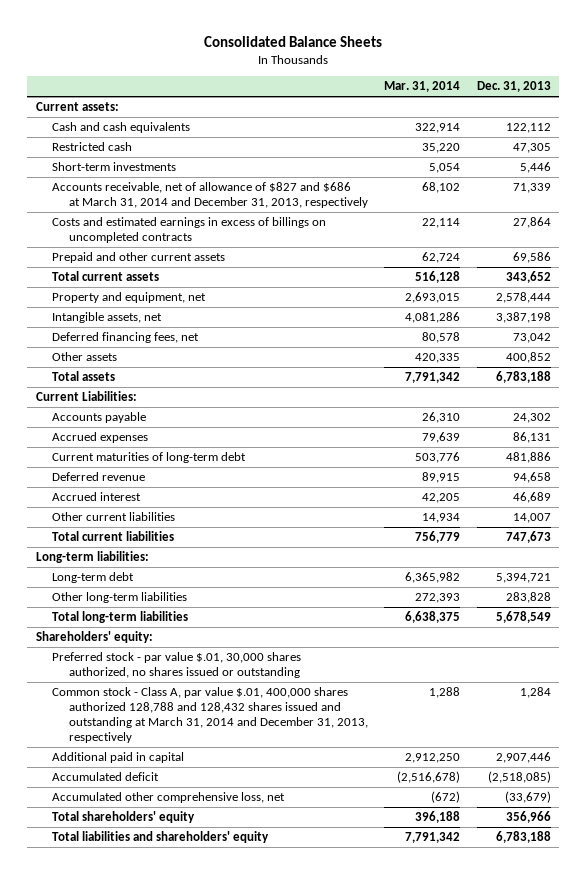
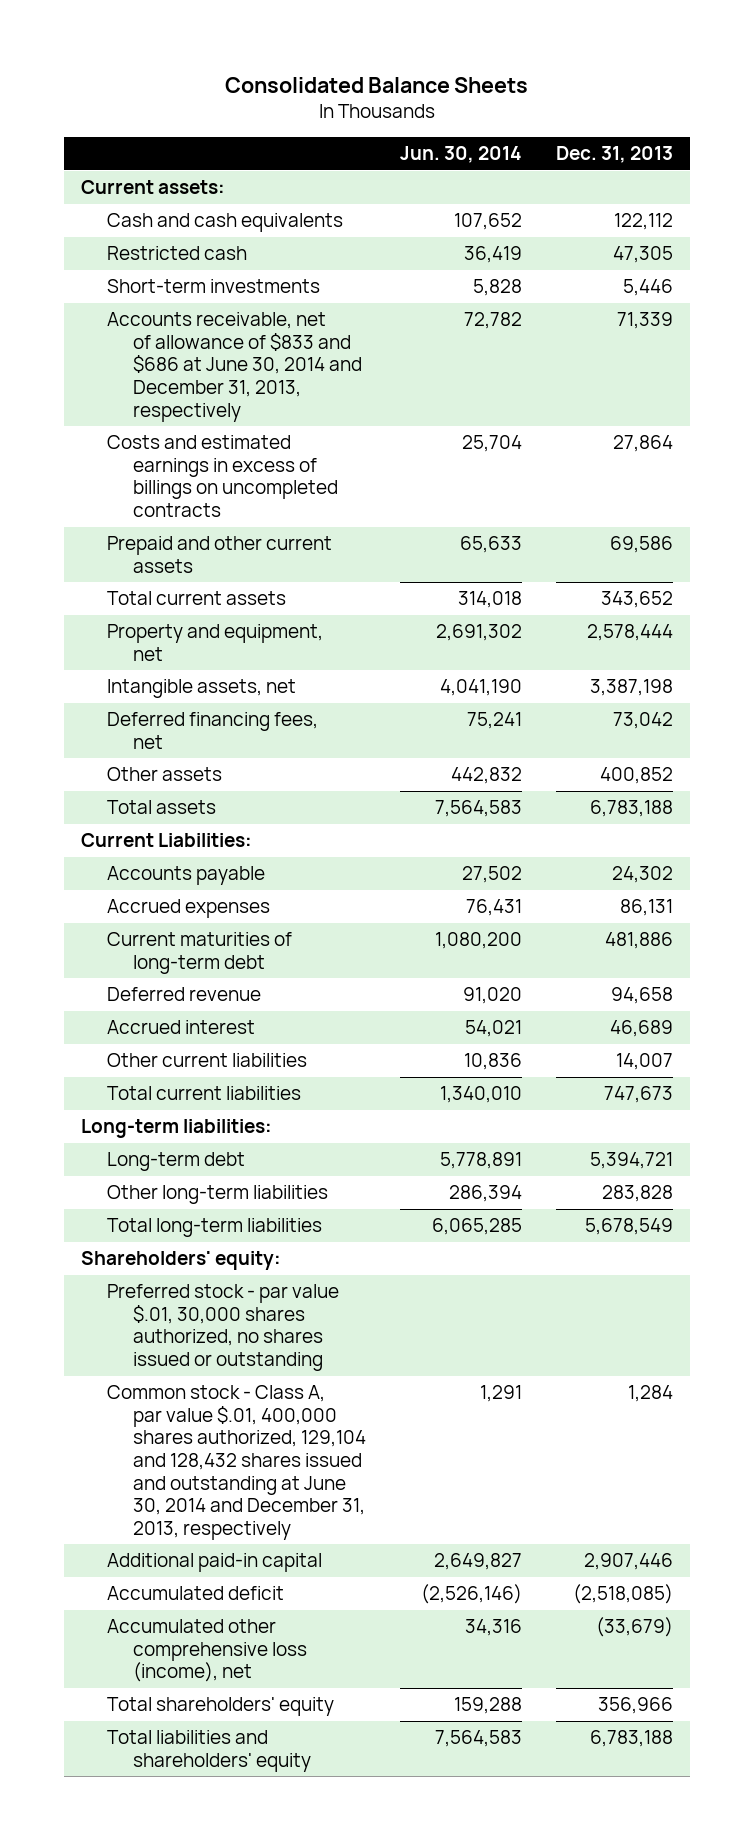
- | Mar. 31, 2014 | Dec. 31, 2013
+ | Jun. 30, 2014 | Dec. 31, 2013
- Accounts receivable, net of allowance of $827 and $686 at March 31, 2014 and December 31, 2013, respectively | 68,102 | 71,339
+ Accounts receivable, net of allowance of $833 and $686 at June 30, 2014 and December 31, 2013, respectively | 72,782 | 71,339
- Common stock - Class A, par value $.01, 400,000 shares authorized 128,788 and 128,432 shares issued and outstanding at March 31, 2014 and December 31, 2013, respectively | 1,288 | 1,284
- Additional paid in capital | 2,912,250 | 2,907,446
+ Common stock - Class A, par value $.01, 400,000 shares authorized, 129,104 and 128,432 shares issued and outstanding at June 30, 2014 and December 31, 2013, respectively | 1,291 | 1,284
+ Additional paid-in capital | 2,649,827 | 2,907,446
- Accumulated other comprehensive loss, net | (672) | (33,679)
+ Accumulated other comprehensive loss (income), net | 34,316 | (33,679)

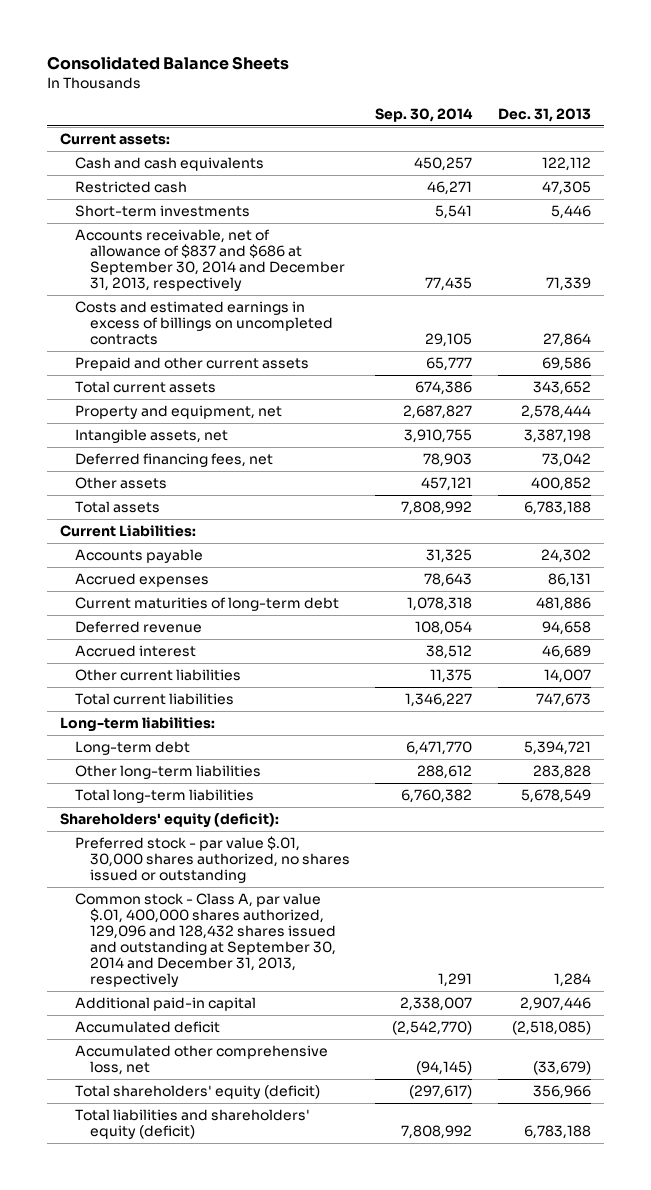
- | Jun. 30, 2014 | Dec. 31, 2013
+ | Sep. 30, 2014 | Dec. 31, 2013
- Accounts receivable, net of allowance of $833 and $686 at June 30, 2014 and December 31, 2013, respectively | 72,782 | 71,339
+ Accounts receivable, net of allowance of $837 and $686 at September 30, 2014 and December 31, 2013, respectively | 77,435 | 71,339
- Shareholders' equity:
+ Shareholders' equity (deficit):
- Common stock - Class A, par value $.01, 400,000 shares authorized, 129,104 and 128,432 shares issued and outstanding at June 30, 2014 and December 31, 2013, respectively | 1,291 | 1,284
+ Common stock - Class A, par value $.01, 400,000 shares authorized, 129,096 and 128,432 shares issued and outstanding at September 30, 2014 and December 31, 2013, respectively | 1,291 | 1,284
- Accumulated other comprehensive loss (income), net | 34,316 | (33,679)
- Total shareholders' equity | 159,288 | 356,966
- Total liabilities and shareholders' equity | 7,564,583 | 6,783,188
+ Accumulated other comprehensive loss, net | (94,145) | (33,679)
+ Total shareholders' equity (deficit) | (297,617) | 356,966
+ Total liabilities and shareholders' equity (deficit) | 7,808,992 | 6,783,188

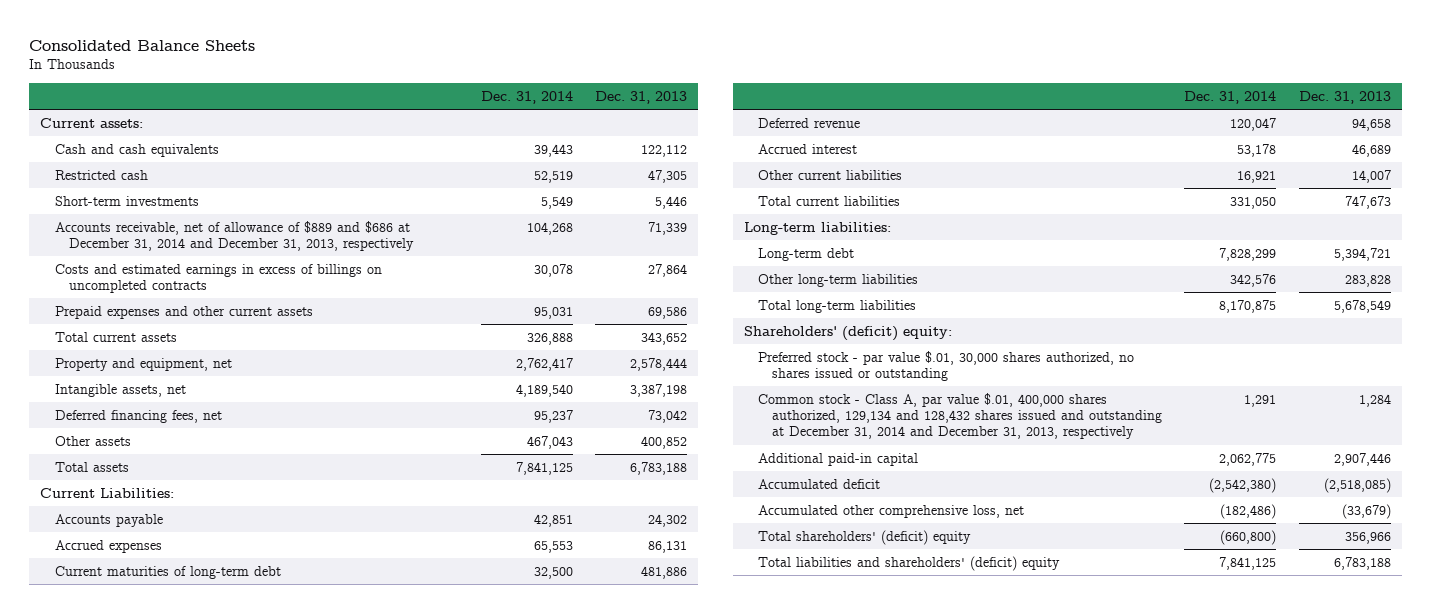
- | Sep. 30, 2014 | Dec. 31, 2013
+ | Dec. 31, 2014 | Dec. 31, 2013
- Accounts receivable, net of allowance of $837 and $686 at September 30, 2014 and December 31, 2013, respectively | 77,435 | 71,339
+ Accounts receivable, net of allowance of $889 and $686 at December 31, 2014 and December 31, 2013, respectively | 104,268 | 71,339
- Prepaid and other current assets | 65,777 | 69,586
+ Prepaid expenses and other current assets | 95,031 | 69,586
- Shareholders' equity (deficit):
+ Shareholders' (deficit) equity:
- Common stock - Class A, par value $.01, 400,000 shares authorized, 129,096 and 128,432 shares issued and outstanding at September 30, 2014 and December 31, 2013, respectively | 1,291 | 1,284
+ Common stock - Class A, par value $.01, 400,000 shares authorized, 129,134 and 128,432 shares issued and outstanding at December 31, 2014 and December 31, 2013, respectively | 1,291 | 1,284
- Total shareholders' equity (deficit) | (297,617) | 356,966
- Total liabilities and shareholders' equity (deficit) | 7,808,992 | 6,783,188
+ Total shareholders' (deficit) equity | (660,800) | 356,966
+ Total liabilities and shareholders' (deficit) equity | 7,841,125 | 6,783,188

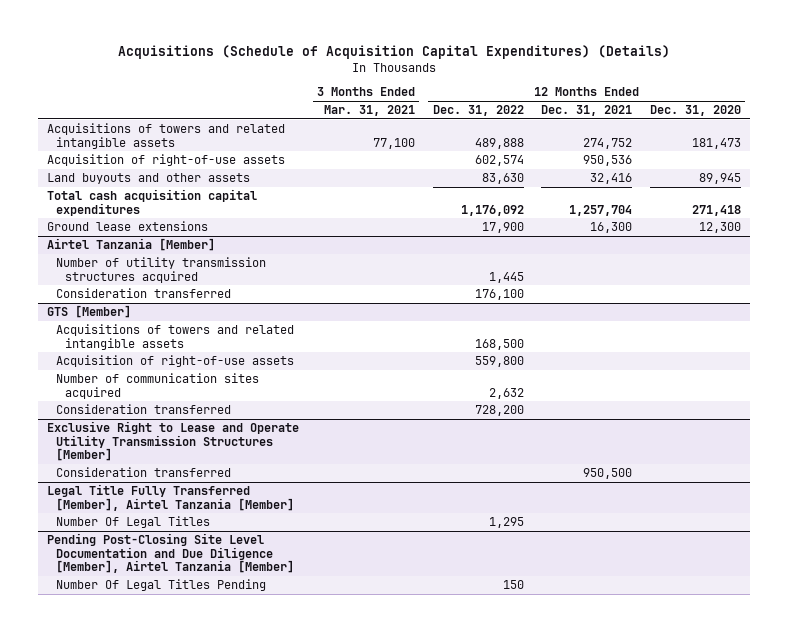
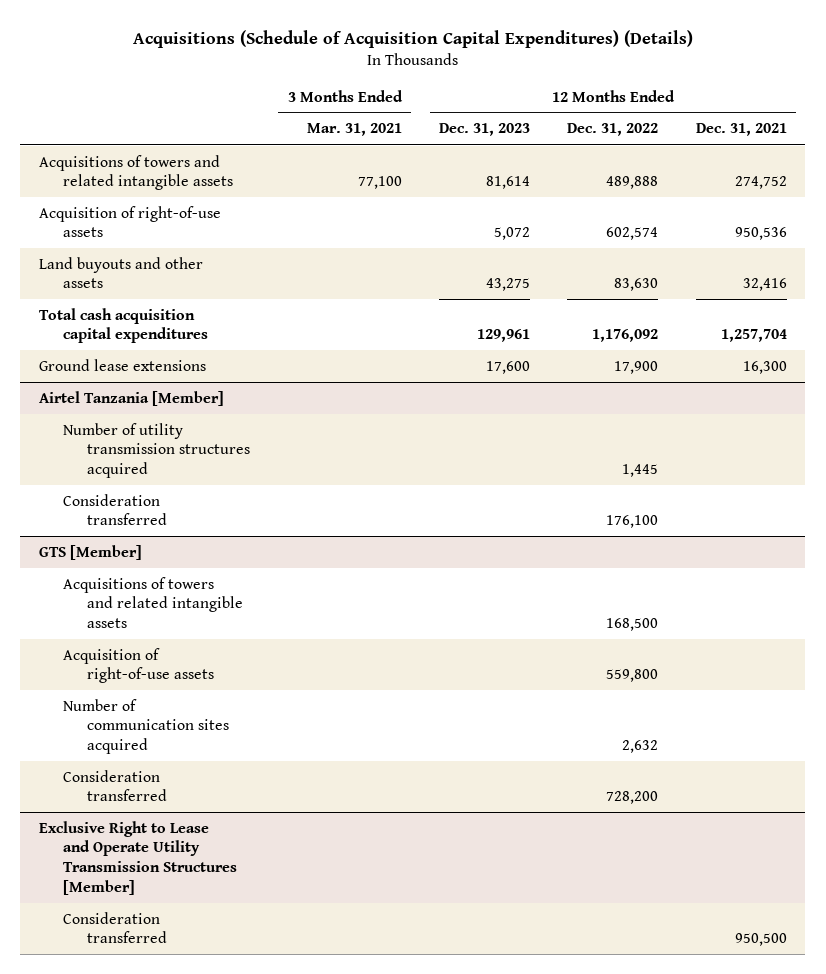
- | 3 Months Ended Mar. 31, 2021 | 12 Months Ended Dec. 31, 2022 | 12 Months Ended Dec. 31, 2021 | 12 Months Ended Dec. 31, 2020
+ | 3 Months Ended Mar. 31, 2021 | 12 Months Ended Dec. 31, 2023 | 12 Months Ended Dec. 31, 2022 | 12 Months Ended Dec. 31, 2021
- Legal Title Fully Transferred [Member], Airtel Tanzania [Member]
- Number Of Legal Titles | | 1,295 | |
- Pending Post-Closing Site Level Documentation and Due Diligence [Member], Airtel Tanzania [Member]
- Number Of Legal Titles Pending | | 150 | |

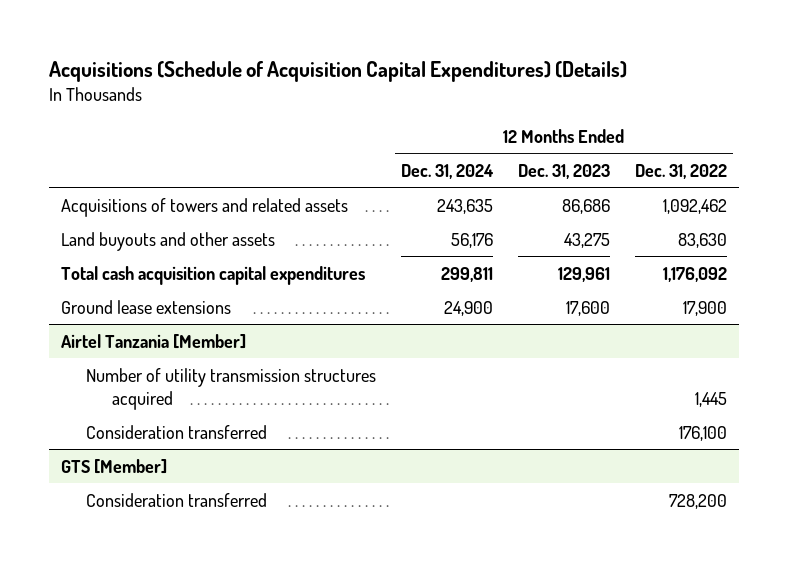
- | 3 Months Ended Mar. 31, 2021 | 12 Months Ended Dec. 31, 2023 | 12 Months Ended Dec. 31, 2022 | 12 Months Ended Dec. 31, 2021
+ | 12 Months Ended Dec. 31, 2024 | 12 Months Ended Dec. 31, 2023 | 12 Months Ended Dec. 31, 2022
- Acquisitions of towers and related intangible assets | 77,100 | 81,614 | 489,888 | 274,752
- Acquisition of right-of-use assets | | 5,072 | 602,574 | 950,536
+ Acquisitions of towers and related assets | 243,635 | 86,686 | 1,092,462
@ GTS [Member]
- Acquisitions of towers and related intangible assets | | | 168,500 |
- Acquisition of right-of-use assets | | | 559,800 |
- Number of communication sites acquired | | | 2,632 |
- Exclusive Right to Lease and Operate Utility Transmission Structures [Member]
- Consideration transferred | | | | 950,500

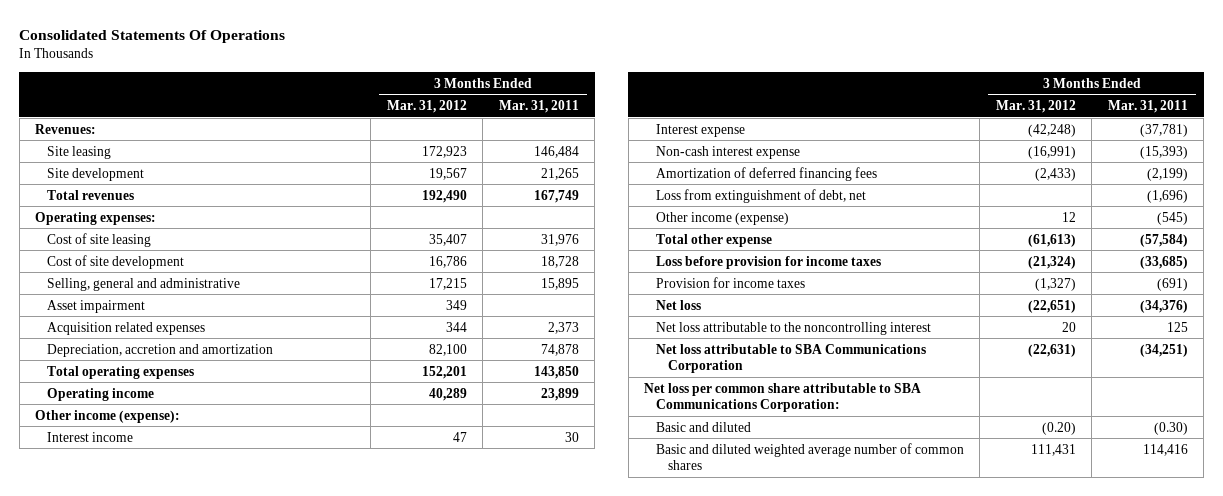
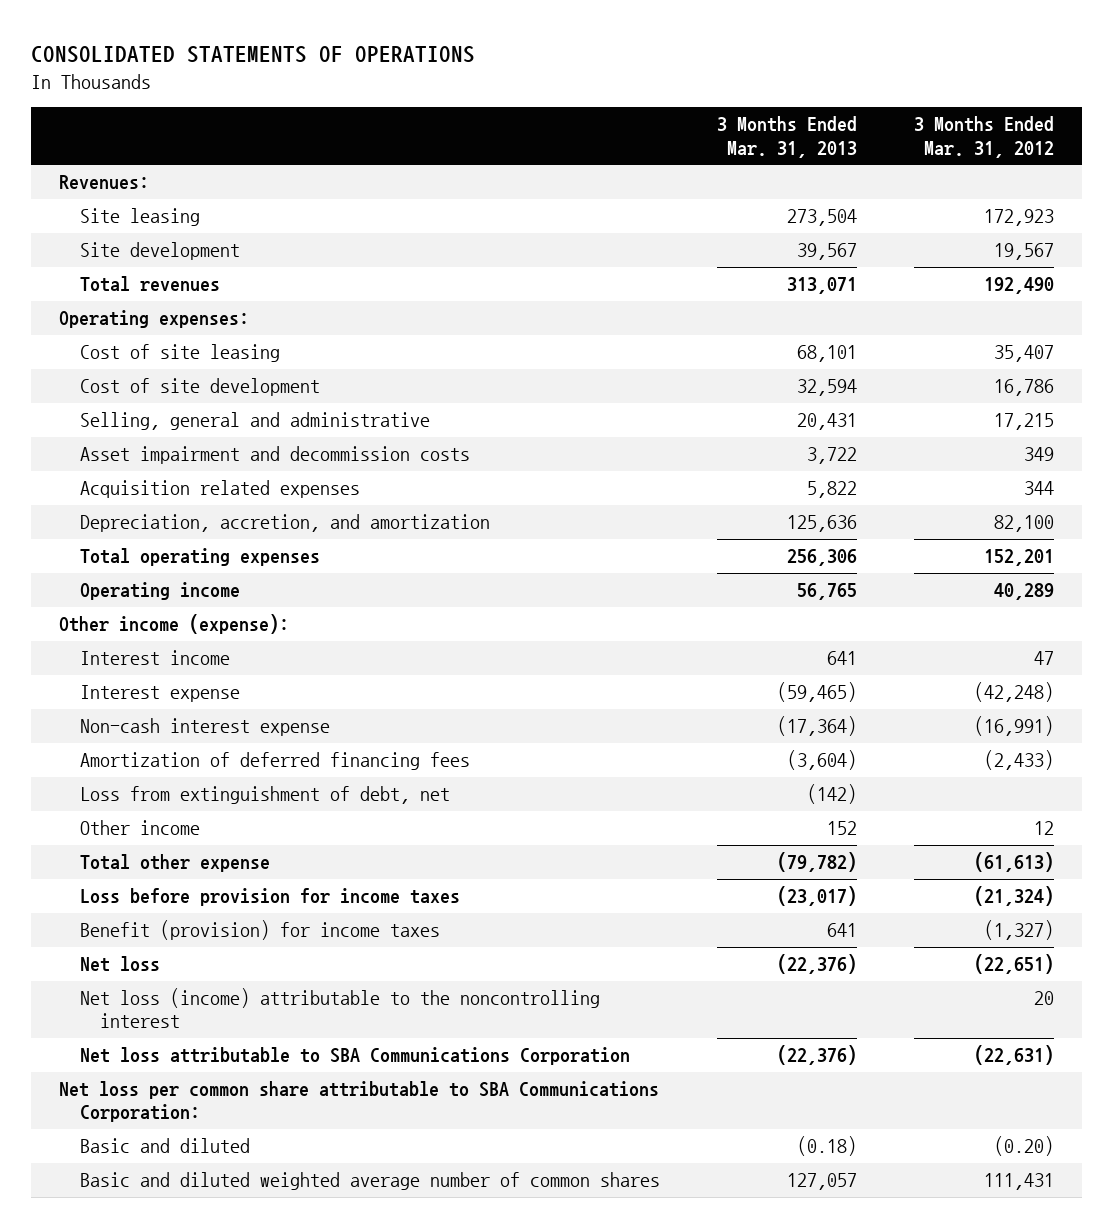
- Consolidated Statements Of Operations
+ CONSOLIDATED STATEMENTS OF OPERATIONS
- | 3 Months Ended Mar. 31, 2012 | 3 Months Ended Mar. 31, 2011
+ | 3 Months Ended Mar. 31, 2013 | 3 Months Ended Mar. 31, 2012
- Asset impairment | 349 |
+ Asset impairment and decommission costs | 3,722 | 349
- Depreciation, accretion and amortization | 82,100 | 74,878
+ Depreciation, accretion, and amortization | 125,636 | 82,100
- Other income (expense) | 12 | (545)
+ Other income | 152 | 12
- Provision for income taxes | (1,327) | (691)
+ Benefit (provision) for income taxes | 641 | (1,327)
- Net loss attributable to the noncontrolling interest | 20 | 125
+ Net loss (income) attributable to the noncontrolling interest | | 20

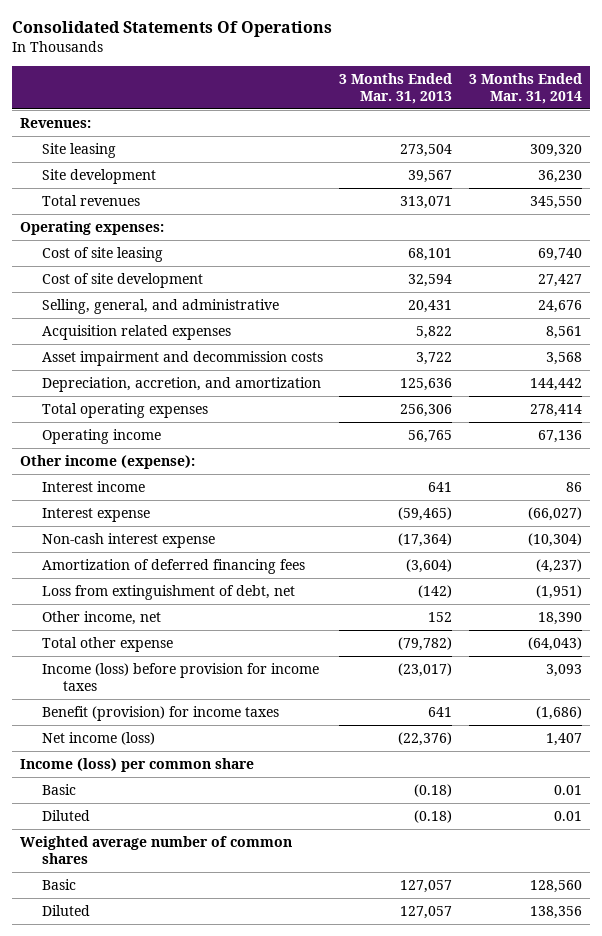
- CONSOLIDATED STATEMENTS OF OPERATIONS
+ Consolidated Statements Of Operations
- | 3 Months Ended Mar. 31, 2013 | 3 Months Ended Mar. 31, 2012
+ | 3 Months Ended Mar. 31, 2013 | 3 Months Ended Mar. 31, 2014
- Selling, general and administrative | 20,431 | 17,215
+ Selling, general, and administrative | 20,431 | 24,676
moved down: Asset impairment and decommission costs | 3,722 | 3,568
- Other income | 152 | 12
+ Other income, net | 152 | 18,390
- Loss before provision for income taxes | (23,017) | (21,324)
+ Income (loss) before provision for income taxes | (23,017) | 3,093
- Net loss | (22,376) | (22,651)
- Net loss (income) attributable to the noncontrolling interest | | 20
- Net loss attributable to SBA Communications Corporation | (22,376) | (22,631)
- Net loss per common share attributable to SBA Communications Corporation:
- Basic and diluted | (0.18) | (0.20)
- Basic and diluted weighted average number of common shares | 127,057 | 111,431
+ Net income (loss) | (22,376) | 1,407
+ Income (loss) per common share
+ Basic | (0.18) | 0.01
+ Diluted | (0.18) | 0.01
+ Weighted average number of common shares
+ Basic | 127,057 | 128,560
+ Diluted | 127,057 | 138,356

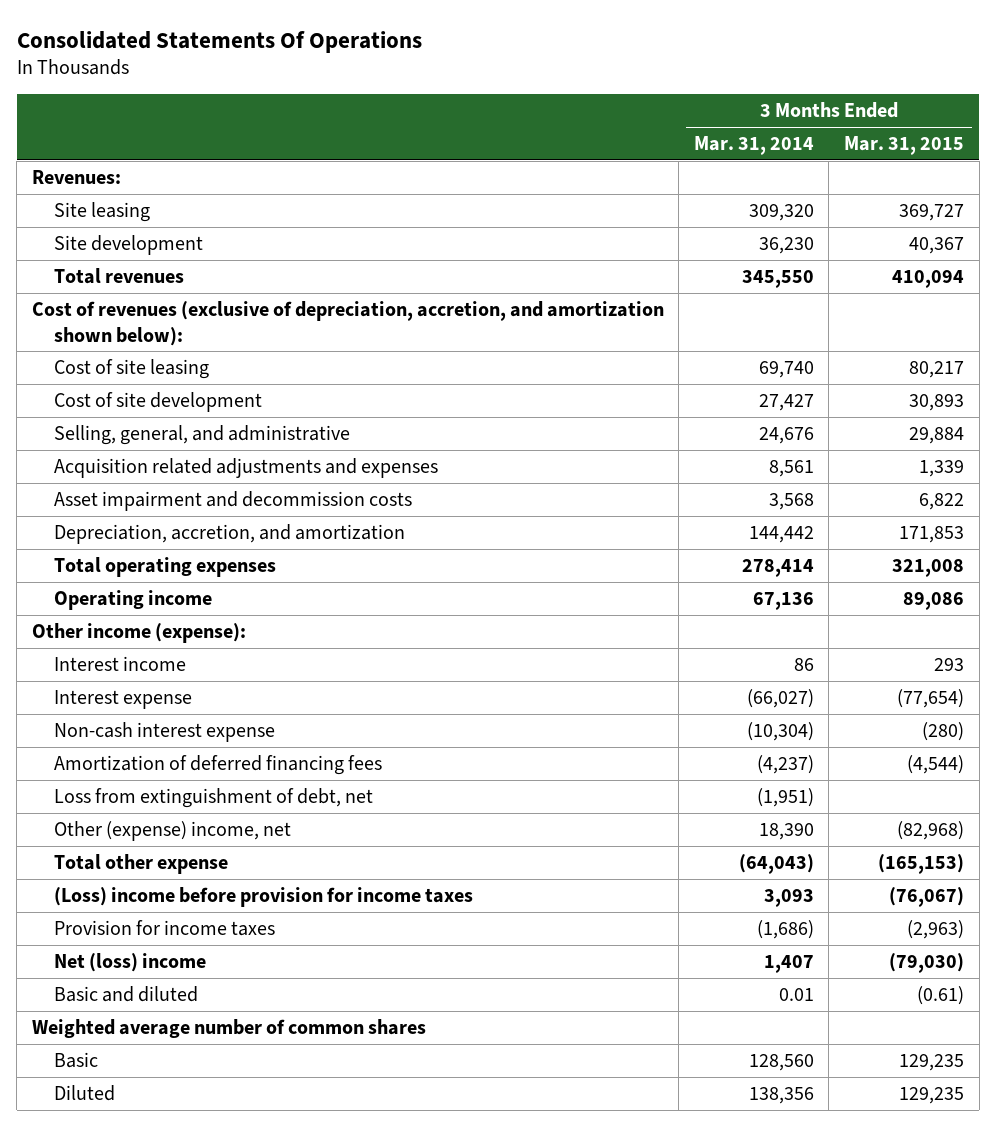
- | 3 Months Ended Mar. 31, 2013 | 3 Months Ended Mar. 31, 2014
+ | 3 Months Ended Mar. 31, 2014 | 3 Months Ended Mar. 31, 2015
- Operating expenses:
+ Cost of revenues (exclusive of depreciation, accretion, and amortization shown below):
- Acquisition related expenses | 5,822 | 8,561
+ Acquisition related adjustments and expenses | 8,561 | 1,339
- Other income, net | 152 | 18,390
+ Other (expense) income, net | 18,390 | (82,968)
- Income (loss) before provision for income taxes | (23,017) | 3,093
- Benefit (provision) for income taxes | 641 | (1,686)
- Net income (loss) | (22,376) | 1,407
- Income (loss) per common share
- Basic | (0.18) | 0.01
- Diluted | (0.18) | 0.01
+ (Loss) income before provision for income taxes | 3,093 | (76,067)
+ Provision for income taxes | (1,686) | (2,963)
+ Net (loss) income | 1,407 | (79,030)
+ Basic and diluted | 0.01 | (0.61)

